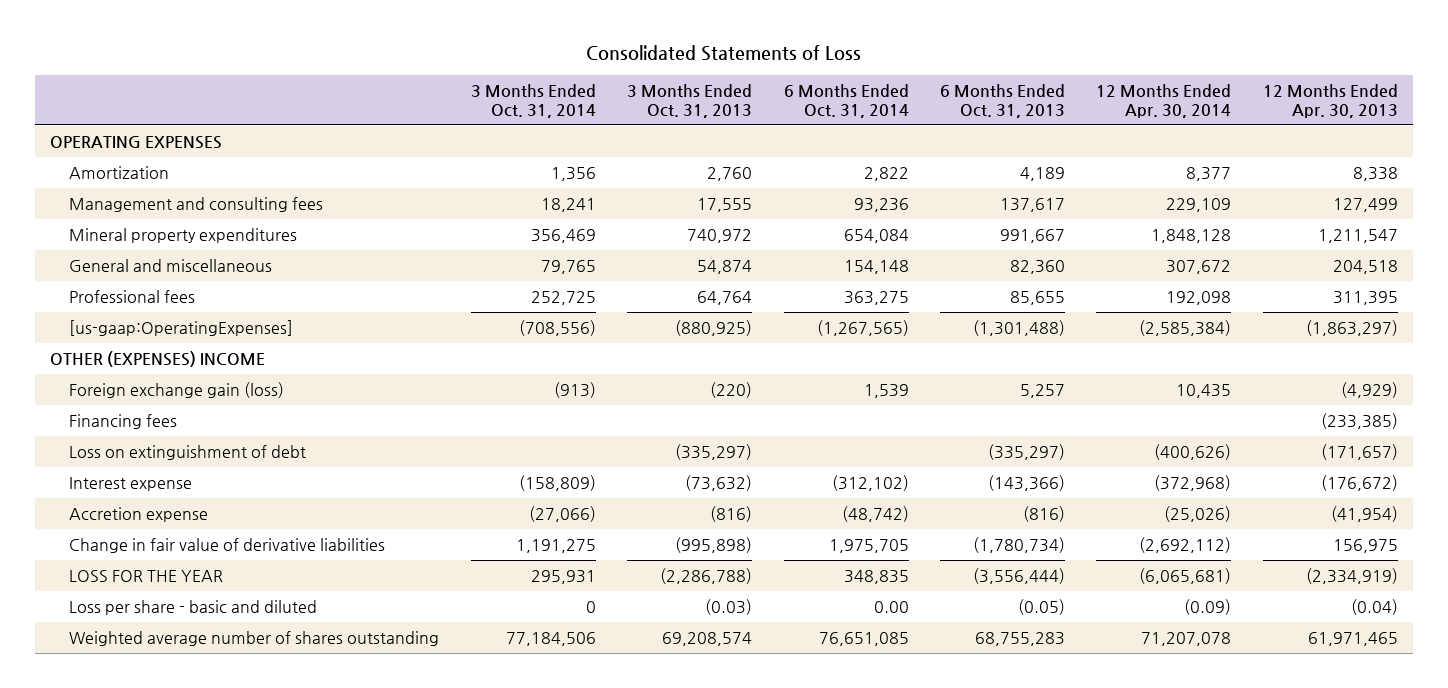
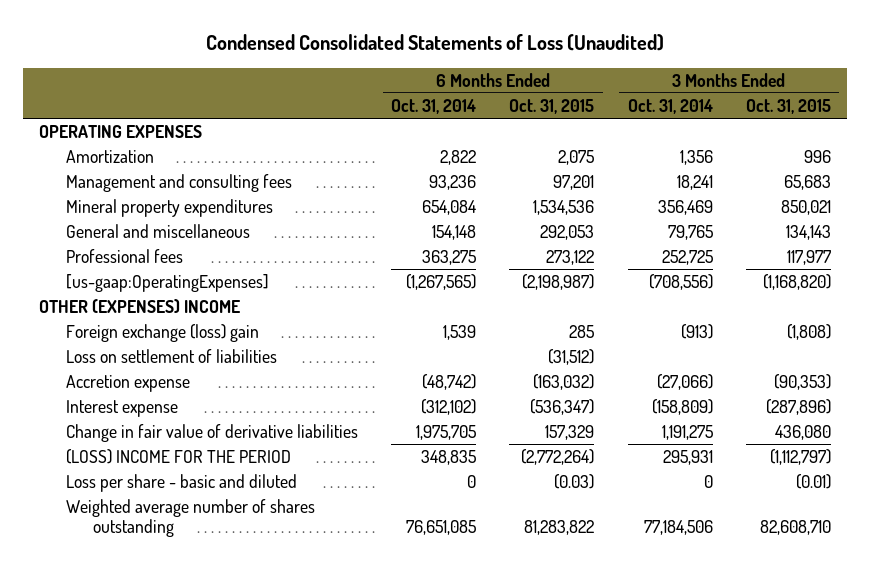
- Consolidated Statements of Loss
+ Condensed Consolidated Statements of Loss (Unaudited)
- | 3 Months Ended Oct. 31, 2014 | 3 Months Ended Oct. 31, 2013 | 6 Months Ended Oct. 31, 2014 | 6 Months Ended Oct. 31, 2013 | 12 Months Ended Apr. 30, 2014 | 12 Months Ended Apr. 30, 2013
+ | 6 Months Ended Oct. 31, 2014 | 6 Months Ended Oct. 31, 2015 | 3 Months Ended Oct. 31, 2014 | 3 Months Ended Oct. 31, 2015
- Foreign exchange gain (loss) | (913) | (220) | 1,539 | 5,257 | 10,435 | (4,929)
- Financing fees | | | | | | (233,385)
- Loss on extinguishment of debt | | (335,297) | | (335,297) | (400,626) | (171,657)
+ Foreign exchange (loss) gain | 1,539 | 285 | (913) | (1,808)
+ Loss on settlement of liabilities | | (31,512) | |
moved down: Interest expense | (312,102) | (536,347) | (158,809) | (287,896)
- LOSS FOR THE YEAR | 295,931 | (2,286,788) | 348,835 | (3,556,444) | (6,065,681) | (2,334,919)
- Loss per share - basic and diluted | 0 | (0.03) | 0.00 | (0.05) | (0.09) | (0.04)
+ (LOSS) INCOME FOR THE PERIOD | 348,835 | (2,772,264) | 295,931 | (1,112,797)
+ Loss per share - basic and diluted | 0 | (0.03) | 0 | (0.01)

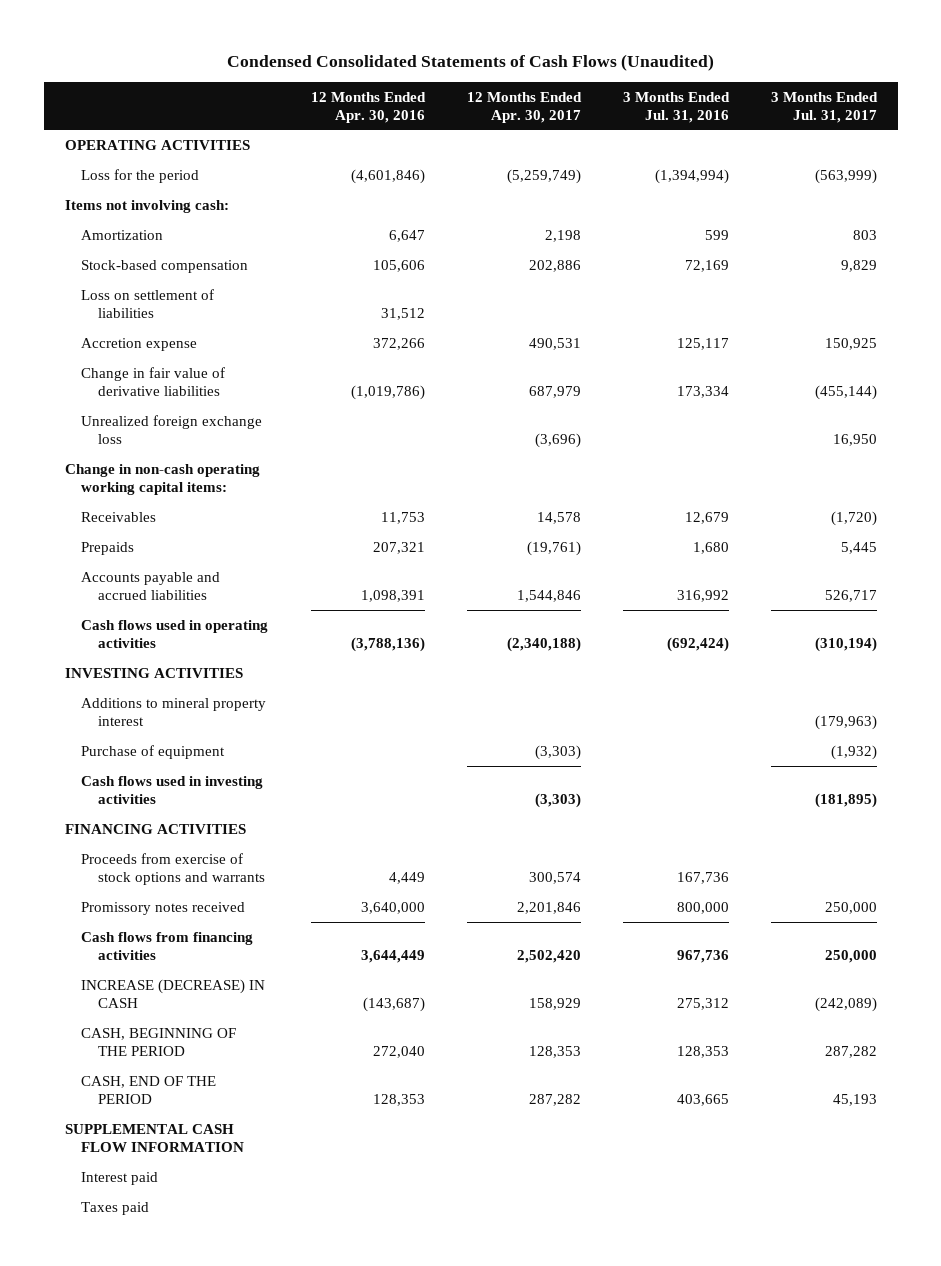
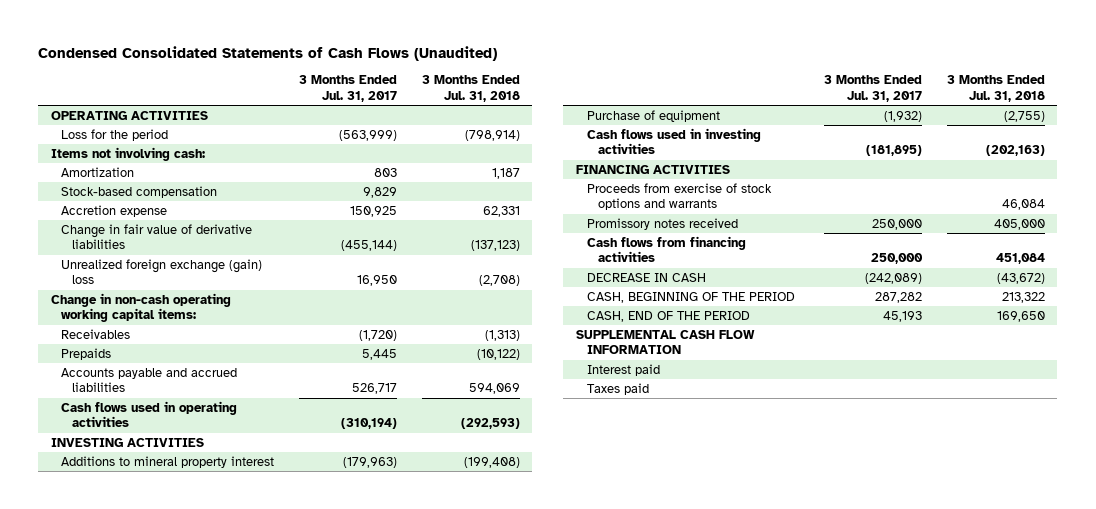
- | 12 Months Ended Apr. 30, 2016 | 12 Months Ended Apr. 30, 2017 | 3 Months Ended Jul. 31, 2016 | 3 Months Ended Jul. 31, 2017
+ | 3 Months Ended Jul. 31, 2017 | 3 Months Ended Jul. 31, 2018
- Loss on settlement of liabilities | 31,512 | | |
- Unrealized foreign exchange loss | | (3,696) | | 16,950
+ Unrealized foreign exchange (gain) loss | 16,950 | (2,708)
- INCREASE (DECREASE) IN CASH | (143,687) | 158,929 | 275,312 | (242,089)
+ DECREASE IN CASH | (242,089) | (43,672)

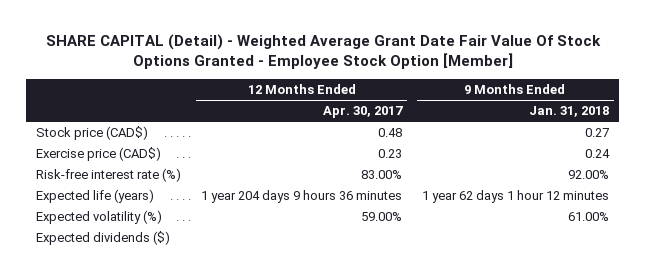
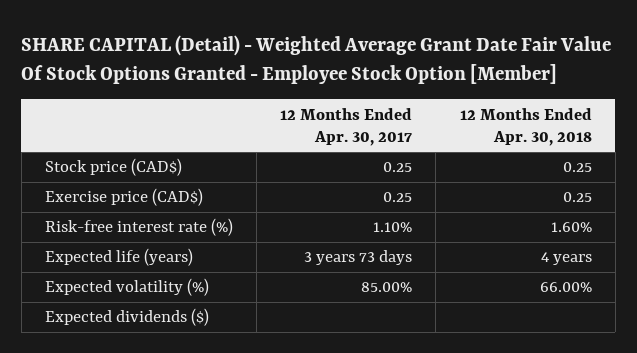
- | 12 Months Ended Apr. 30, 2017 | 9 Months Ended Jan. 31, 2018
+ | 12 Months Ended Apr. 30, 2017 | 12 Months Ended Apr. 30, 2018
- Stock price (CAD$) | 0.48 | 0.27
- Exercise price (CAD$) | 0.23 | 0.24
- Risk-free interest rate (%) | 83.00% | 92.00%
- Expected life (years) | 1 year 204 days 9 hours 36 minutes | 1 year 62 days 1 hour 12 minutes
- Expected volatility (%) | 59.00% | 61.00%
+ Stock price (CAD$) | 0.25 | 0.25
+ Exercise price (CAD$) | 0.25 | 0.25
+ Risk-free interest rate (%) | 1.10% | 1.60%
+ Expected life (years) | 3 years 73 days | 4 years
+ Expected volatility (%) | 85.00% | 66.00%

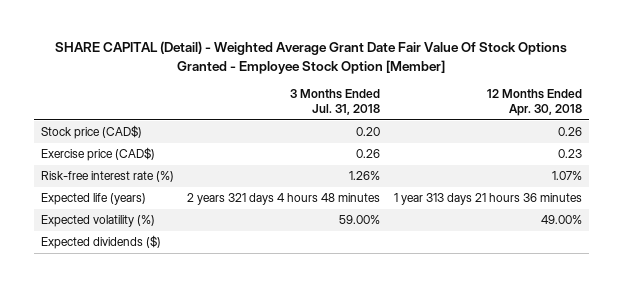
- | 12 Months Ended Apr. 30, 2017 | 12 Months Ended Apr. 30, 2018
+ | 3 Months Ended Jul. 31, 2018 | 12 Months Ended Apr. 30, 2018
- Stock price (CAD$) | 0.25 | 0.25
- Exercise price (CAD$) | 0.25 | 0.25
- Risk-free interest rate (%) | 1.10% | 1.60%
- Expected life (years) | 3 years 73 days | 4 years
- Expected volatility (%) | 85.00% | 66.00%
+ Stock price (CAD$) | 0.20 | 0.26
+ Exercise price (CAD$) | 0.26 | 0.23
+ Risk-free interest rate (%) | 1.26% | 1.07%
+ Expected life (years) | 2 years 321 days 4 hours 48 minutes | 1 year 313 days 21 hours 36 minutes
+ Expected volatility (%) | 59.00% | 49.00%

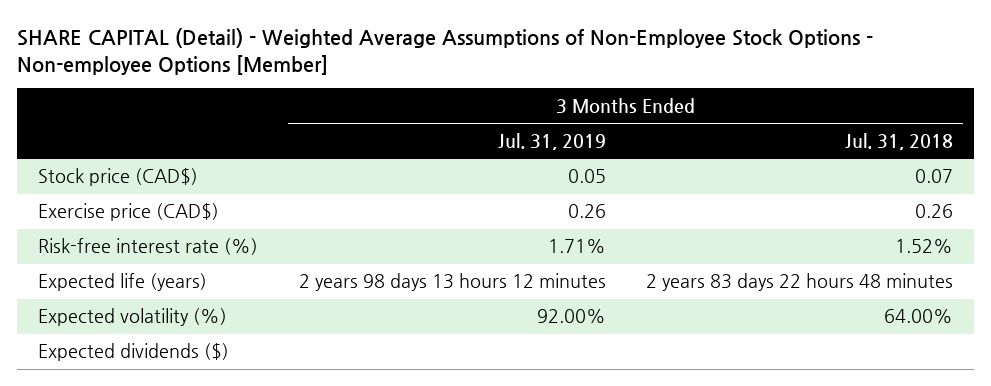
- SHARE CAPITAL (Detail) - Weighted Average Grant Date Fair Value Of Stock Options Granted - Employee Stock Option [Member]
+ SHARE CAPITAL (Detail) - Weighted Average Assumptions of Non-Employee Stock Options - Non-employee Options [Member]
- | 3 Months Ended Jul. 31, 2018 | 12 Months Ended Apr. 30, 2018
+ | 3 Months Ended Jul. 31, 2019 | 3 Months Ended Jul. 31, 2018
- Stock price (CAD$) | 0.20 | 0.26
+ Stock price (CAD$) | 0.05 | 0.07
- Risk-free interest rate (%) | 1.26% | 1.07%
- Expected life (years) | 2 years 321 days 4 hours 48 minutes | 1 year 313 days 21 hours 36 minutes
- Expected volatility (%) | 59.00% | 49.00%
+ Risk-free interest rate (%) | 1.71% | 1.52%
+ Expected life (years) | 2 years 98 days 13 hours 12 minutes | 2 years 83 days 22 hours 48 minutes
+ Expected volatility (%) | 92.00% | 64.00%

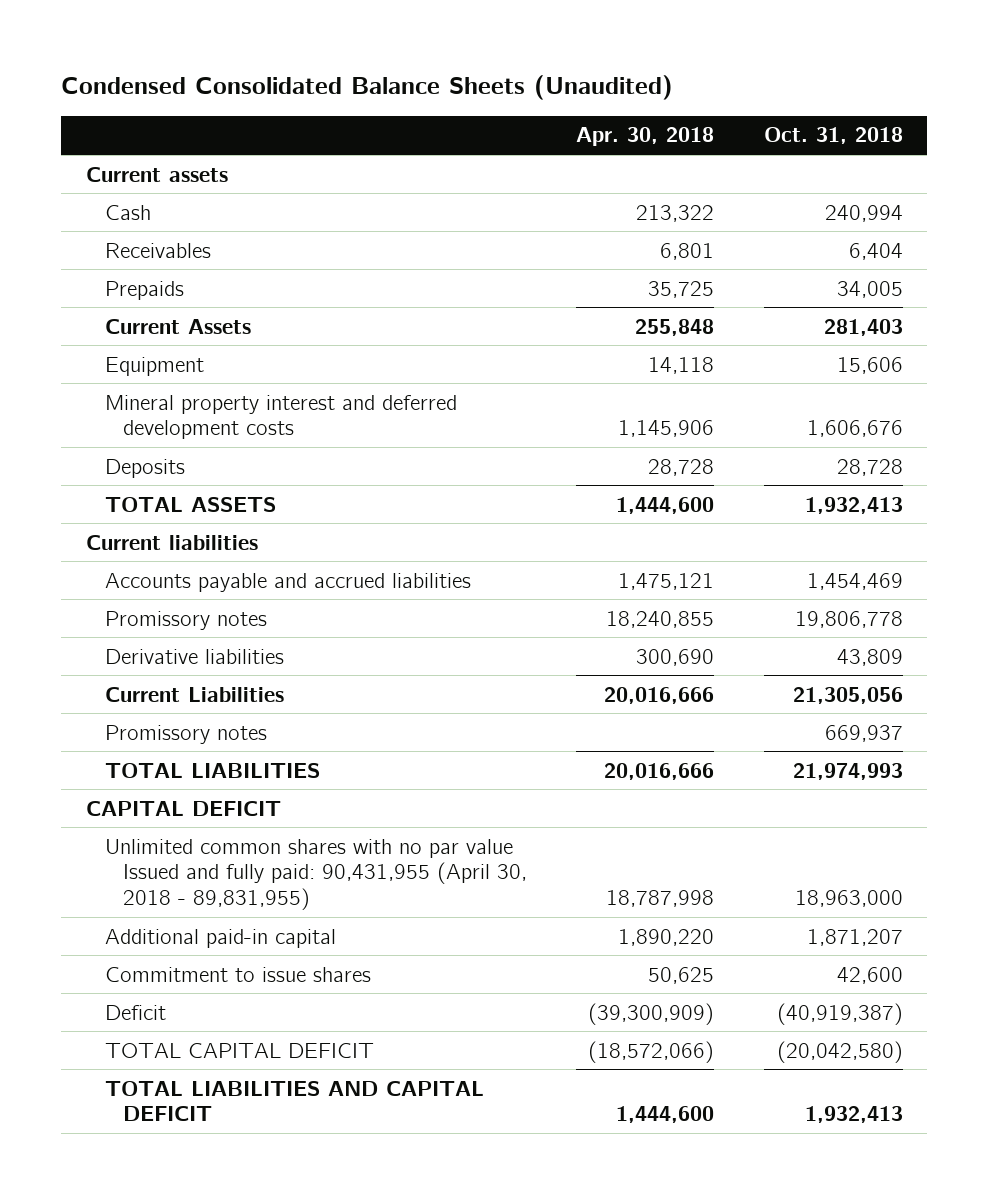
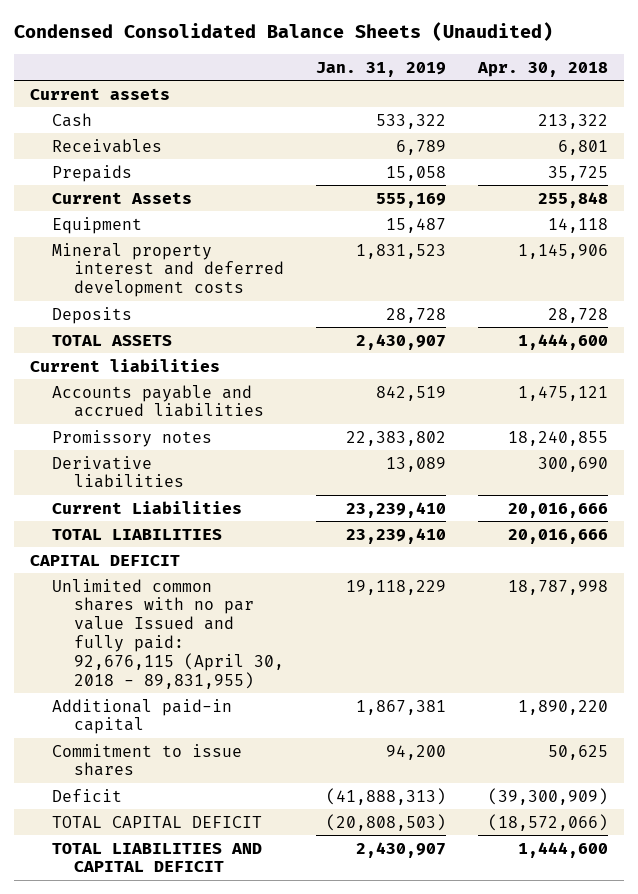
- | Apr. 30, 2018 | Oct. 31, 2018
+ | Jan. 31, 2019 | Apr. 30, 2018
- Promissory notes | | 669,937
- Unlimited common shares with no par value Issued and fully paid: 90,431,955 (April 30, 2018 - 89,831,955) | 18,787,998 | 18,963,000
+ Unlimited common shares with no par value Issued and fully paid: 92,676,115 (April 30, 2018 - 89,831,955) | 19,118,229 | 18,787,998

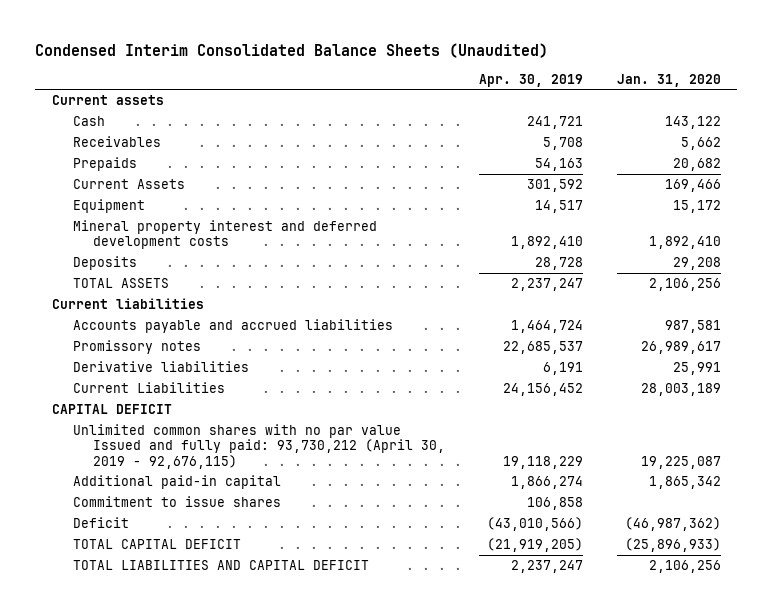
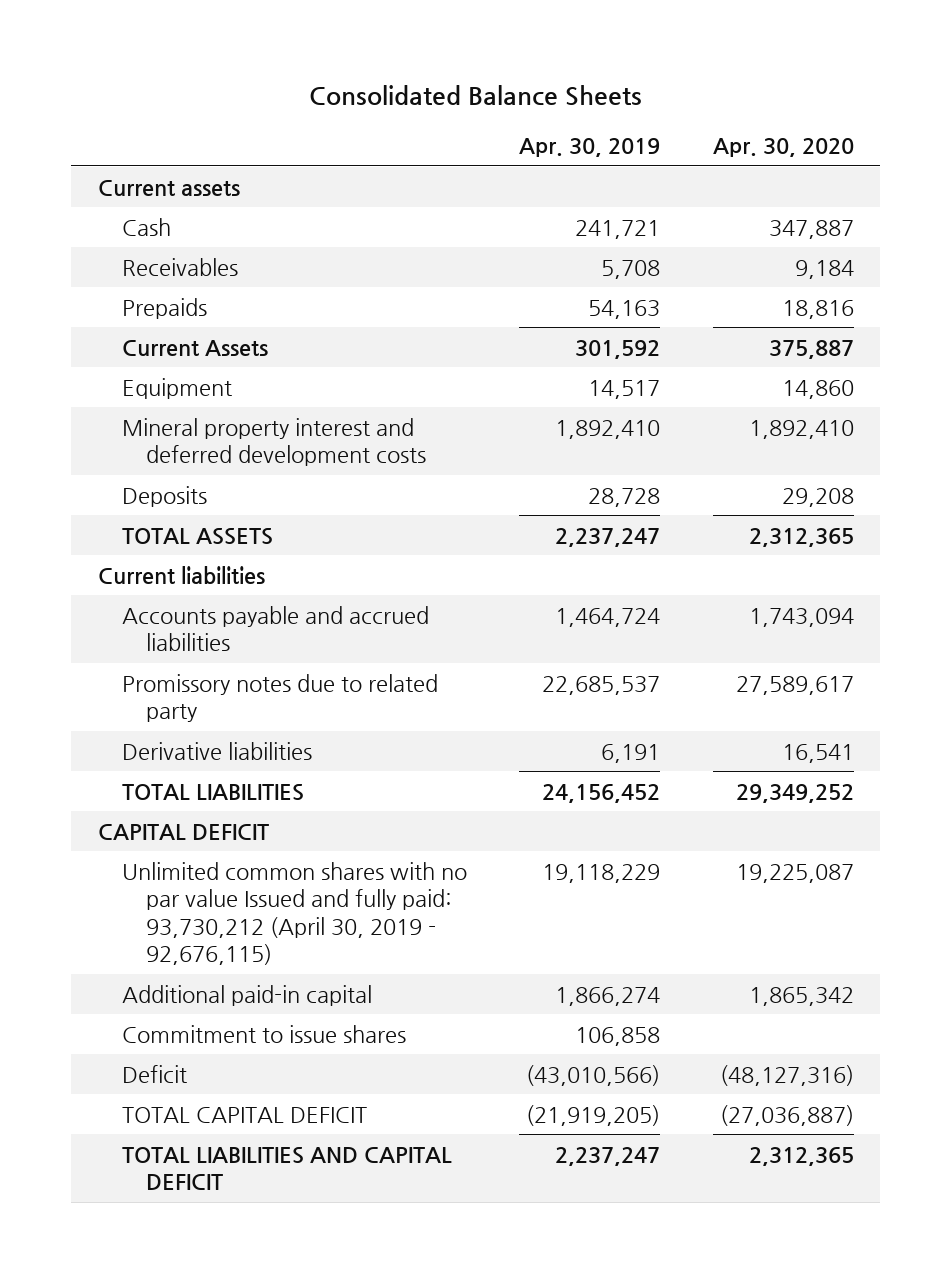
- Condensed Interim Consolidated Balance Sheets (Unaudited)
+ Consolidated Balance Sheets
- | Apr. 30, 2019 | Jan. 31, 2020
+ | Apr. 30, 2019 | Apr. 30, 2020
- Promissory notes | 22,685,537 | 26,989,617
+ Promissory notes due to related party | 22,685,537 | 27,589,617
- Current Liabilities | 24,156,452 | 28,003,189
+ TOTAL LIABILITIES | 24,156,452 | 29,349,252

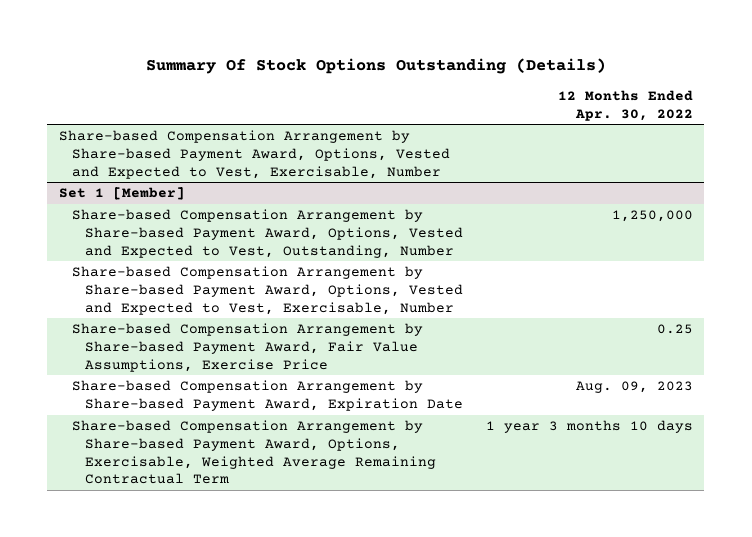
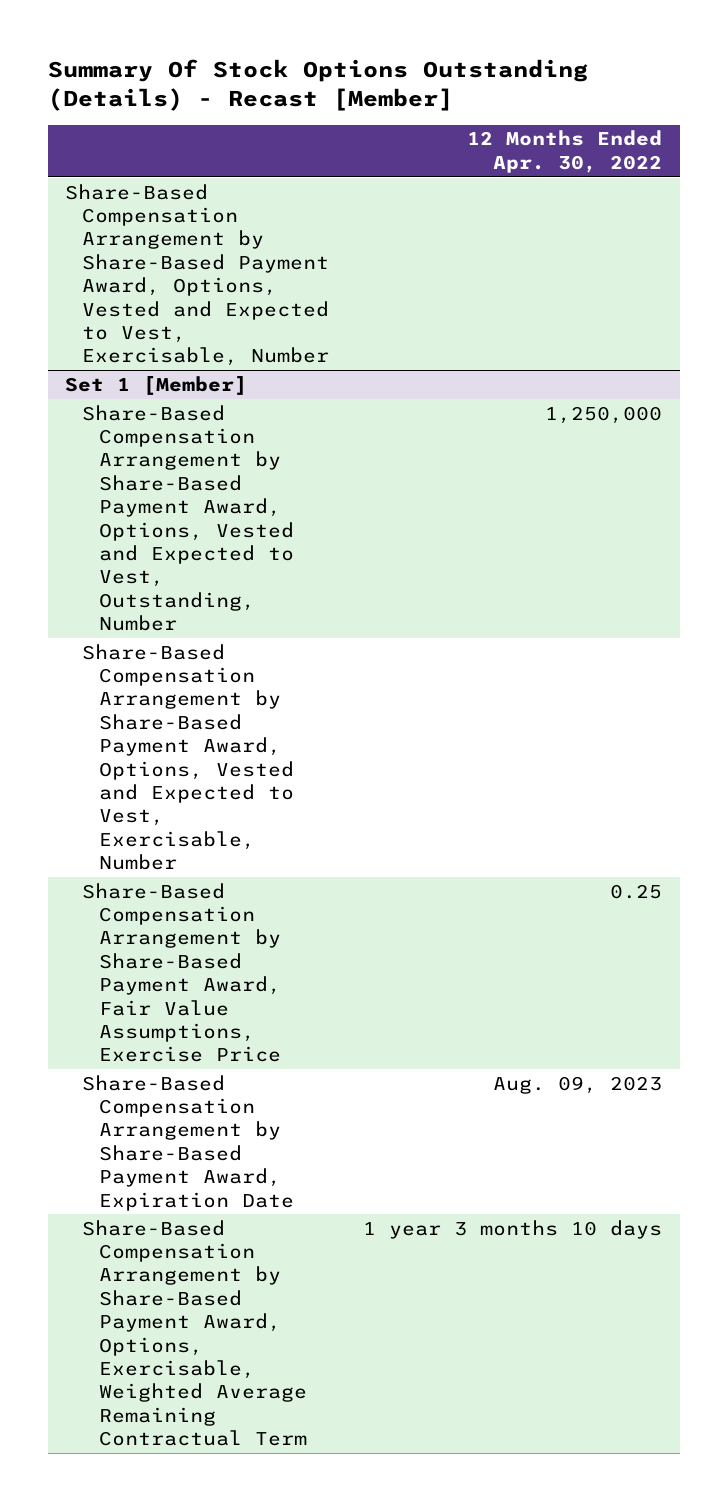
- Summary Of Stock Options Outstanding (Details)
+ Summary Of Stock Options Outstanding (Details) - Recast [Member]
- Share-based Compensation Arrangement by Share-based Payment Award, Options, Vested and Expected to Vest, Exercisable, Number
+ Share-Based Compensation Arrangement by Share-Based Payment Award, Options, Vested and Expected to Vest, Exercisable, Number
@ Set 1 [Member]
- Share-based Compensation Arrangement by Share-based Payment Award, Options, Vested and Expected to Vest, Outstanding, Number | 1,250,000
- Share-based Compensation Arrangement by Share-based Payment Award, Options, Vested and Expected to Vest, Exercisable, Number
- Share-based Compensation Arrangement by Share-based Payment Award, Fair Value Assumptions, Exercise Price | 0.25
- Share-based Compensation Arrangement by Share-based Payment Award, Expiration Date | Aug. 09, 2023
- Share-based Compensation Arrangement by Share-based Payment Award, Options, Exercisable, Weighted Average Remaining Contractual Term | 1 year 3 months 10 days
+ Share-Based Compensation Arrangement by Share-Based Payment Award, Options, Vested and Expected to Vest, Outstanding, Number | 1,250,000
+ Share-Based Compensation Arrangement by Share-Based Payment Award, Options, Vested and Expected to Vest, Exercisable, Number
+ Share-Based Compensation Arrangement by Share-Based Payment Award, Fair Value Assumptions, Exercise Price | 0.25
+ Share-Based Compensation Arrangement by Share-Based Payment Award, Expiration Date | Aug. 09, 2023
+ Share-Based Compensation Arrangement by Share-Based Payment Award, Options, Exercisable, Weighted Average Remaining Contractual Term | 1 year 3 months 10 days

